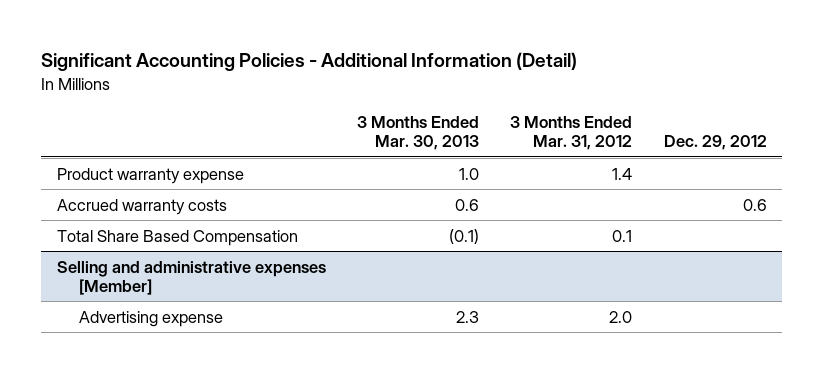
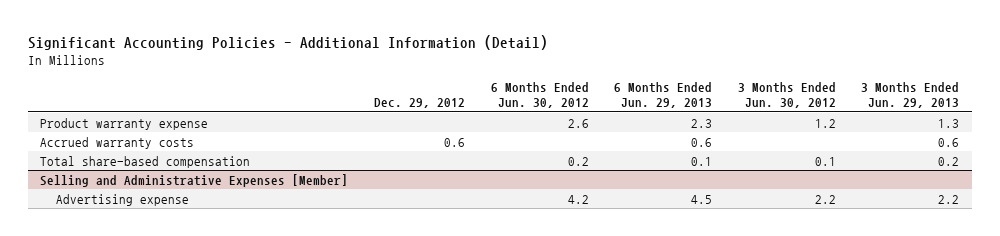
- | 3 Months Ended Mar. 30, 2013 | 3 Months Ended Mar. 31, 2012 | Dec. 29, 2012
+ | Dec. 29, 2012 | 6 Months Ended Jun. 30, 2012 | 6 Months Ended Jun. 29, 2013 | 3 Months Ended Jun. 30, 2012 | 3 Months Ended Jun. 29, 2013
- Total Share Based Compensation | (0.1) | 0.1 |
- Selling and administrative expenses [Member]
+ Total share-based compensation | | 0.2 | 0.1 | 0.1 | 0.2
+ Selling and Administrative Expenses [Member]

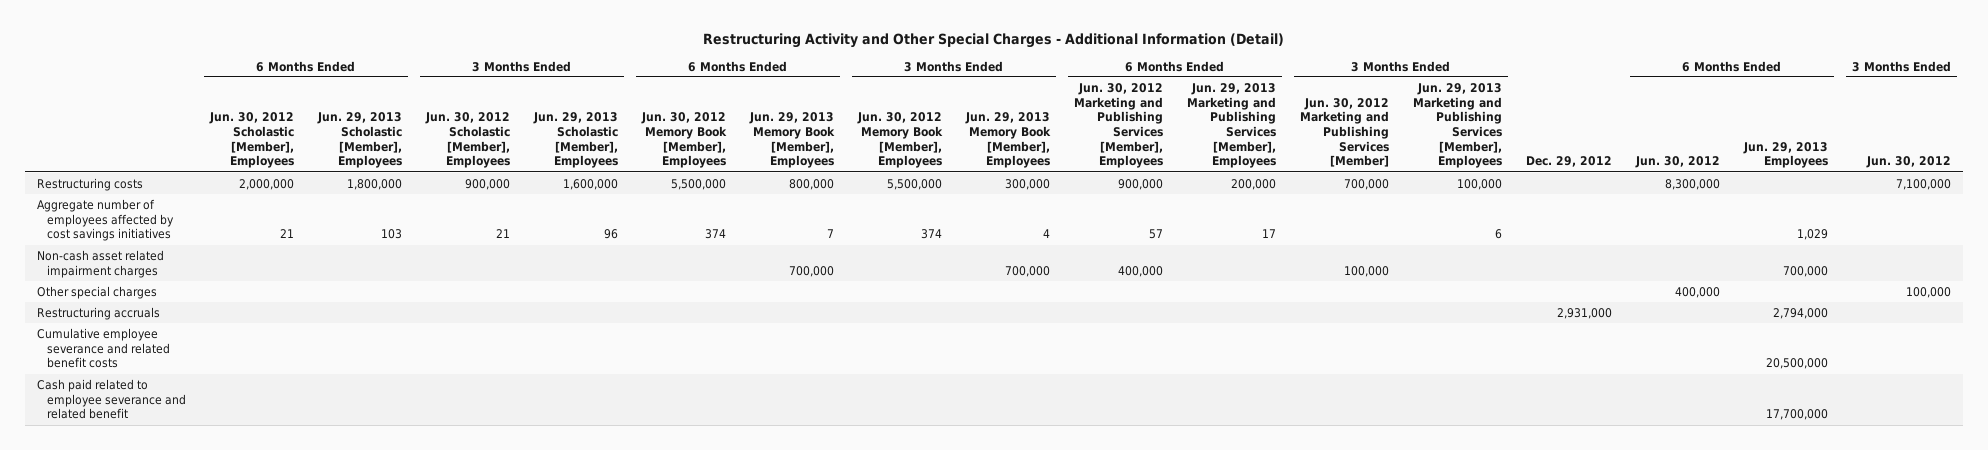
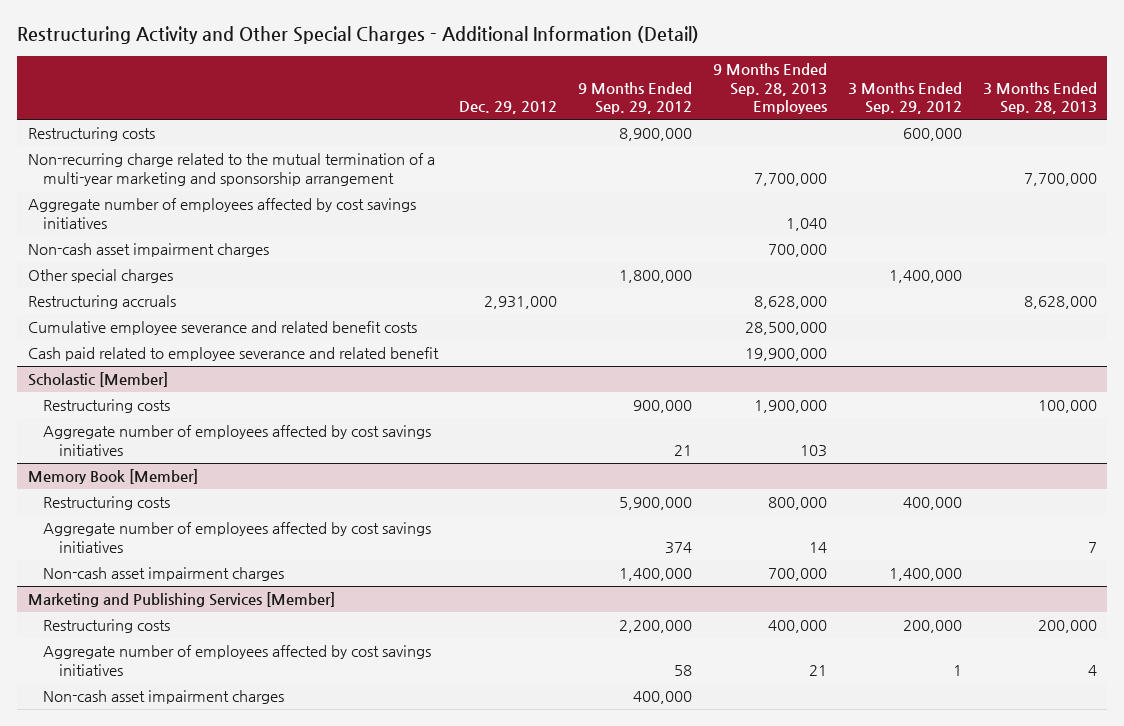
- | 6 Months Ended Jun. 30, 2012 Scholastic [Member], Employees | 6 Months Ended Jun. 29, 2013 Scholastic [Member], Employees | 3 Months Ended Jun. 30, 2012 Scholastic [Member], Employees | 3 Months Ended Jun. 29, 2013 Scholastic [Member], Employees | 6 Months Ended Jun. 30, 2012 Memory Book [Member], Employees | 6 Months Ended Jun. 29, 2013 Memory Book [Member], Employees | 3 Months Ended Jun. 30, 2012 Memory Book [Member], Employees | 3 Months Ended Jun. 29, 2013 Memory Book [Member], Employees | 6 Months Ended Jun. 30, 2012 Marketing and Publishing Services [Member], Employees | 6 Months Ended Jun. 29, 2013 Marketing and Publishing Services [Member], Employees | 3 Months Ended Jun. 30, 2012 Marketing and Publishing Services [Member] | 3 Months Ended Jun. 29, 2013 Marketing and Publishing Services [Member], Employees | Dec. 29, 2012 | 6 Months Ended Jun. 30, 2012 | 6 Months Ended Jun. 29, 2013 Employees | 3 Months Ended Jun. 30, 2012
+ | Dec. 29, 2012 | 9 Months Ended Sep. 29, 2012 | 9 Months Ended Sep. 28, 2013 Employees | 3 Months Ended Sep. 29, 2012 | 3 Months Ended Sep. 28, 2013
+ Non-recurring charge related to the mutual termination of a multi-year marketing and sponsorship arrangement | | | 7,700,000 | | 7,700,000
- Non-cash asset related impairment charges | | | | | | 700,000 | | 700,000 | 400,000 | | 100,000 | | | | 700,000 |
+ Non-cash asset impairment charges | | | 700,000 | |
+ Scholastic [Member]
+ Restructuring costs | | 900,000 | 1,900,000 | | 100,000
+ Aggregate number of employees affected by cost savings initiatives | | 21 | 103 | |
+ Memory Book [Member]
+ Restructuring costs | | 5,900,000 | 800,000 | 400,000 |
+ Aggregate number of employees affected by cost savings initiatives | | 374 | 14 | | 7
+ Non-cash asset impairment charges | | 1,400,000 | 700,000 | 1,400,000 |
+ Marketing and Publishing Services [Member]
+ Restructuring costs | | 2,200,000 | 400,000 | 200,000 | 200,000
+ Aggregate number of employees affected by cost savings initiatives | | 58 | 21 | 1 | 4
+ Non-cash asset impairment charges | | 400,000 | | |

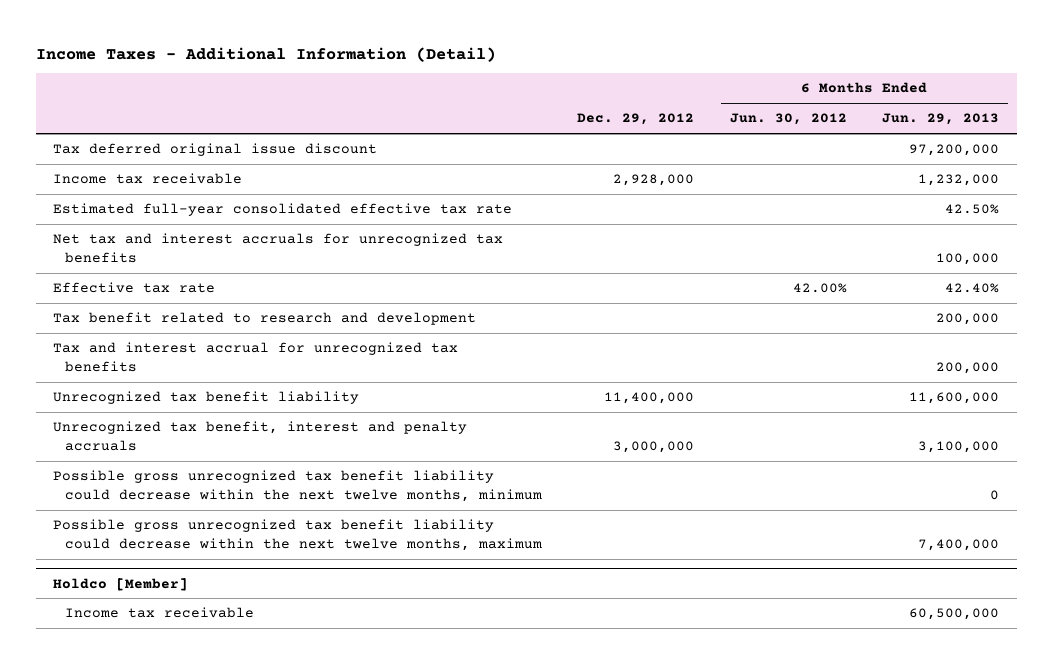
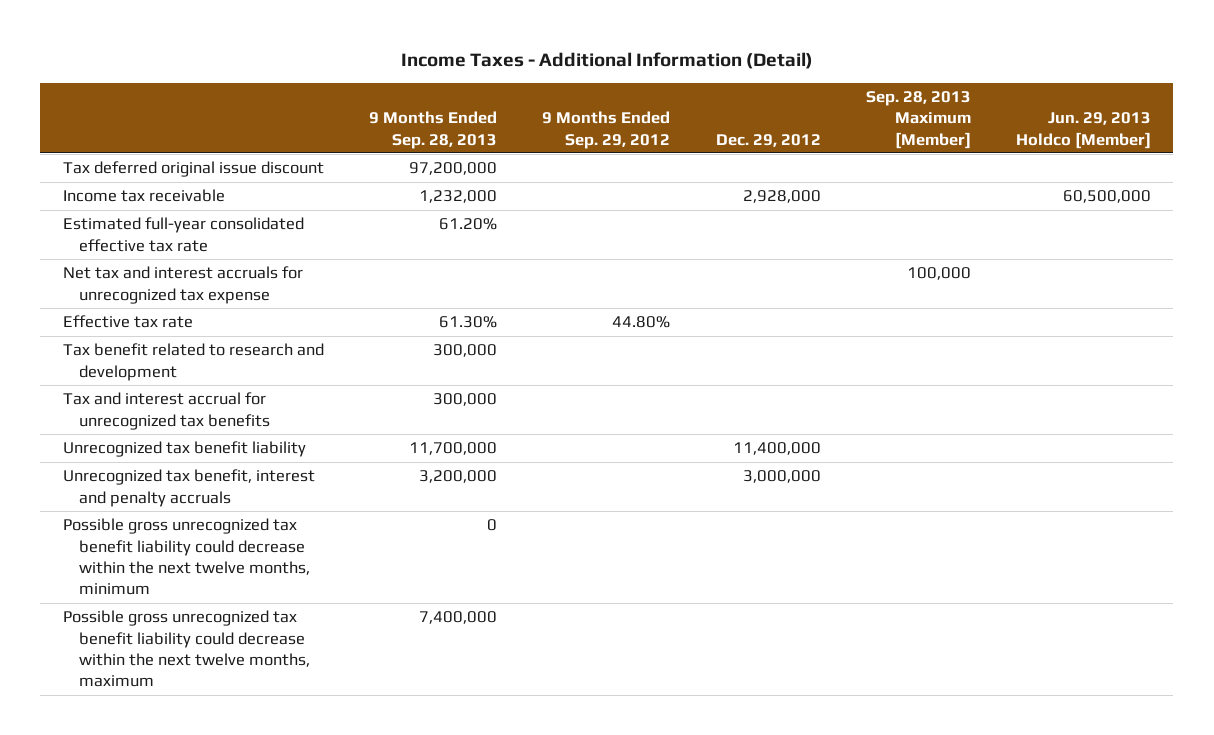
- | Dec. 29, 2012 | 6 Months Ended Jun. 30, 2012 | 6 Months Ended Jun. 29, 2013
+ | 9 Months Ended Sep. 28, 2013 | 9 Months Ended Sep. 29, 2012 | Dec. 29, 2012 | Sep. 28, 2013 Maximum [Member] | Jun. 29, 2013 Holdco [Member]
- Net tax and interest accruals for unrecognized tax benefits | | | 100,000
+ Net tax and interest accruals for unrecognized tax expense | | | | 100,000 |
- Holdco [Member]
- Income tax receivable | | | 60,500,000

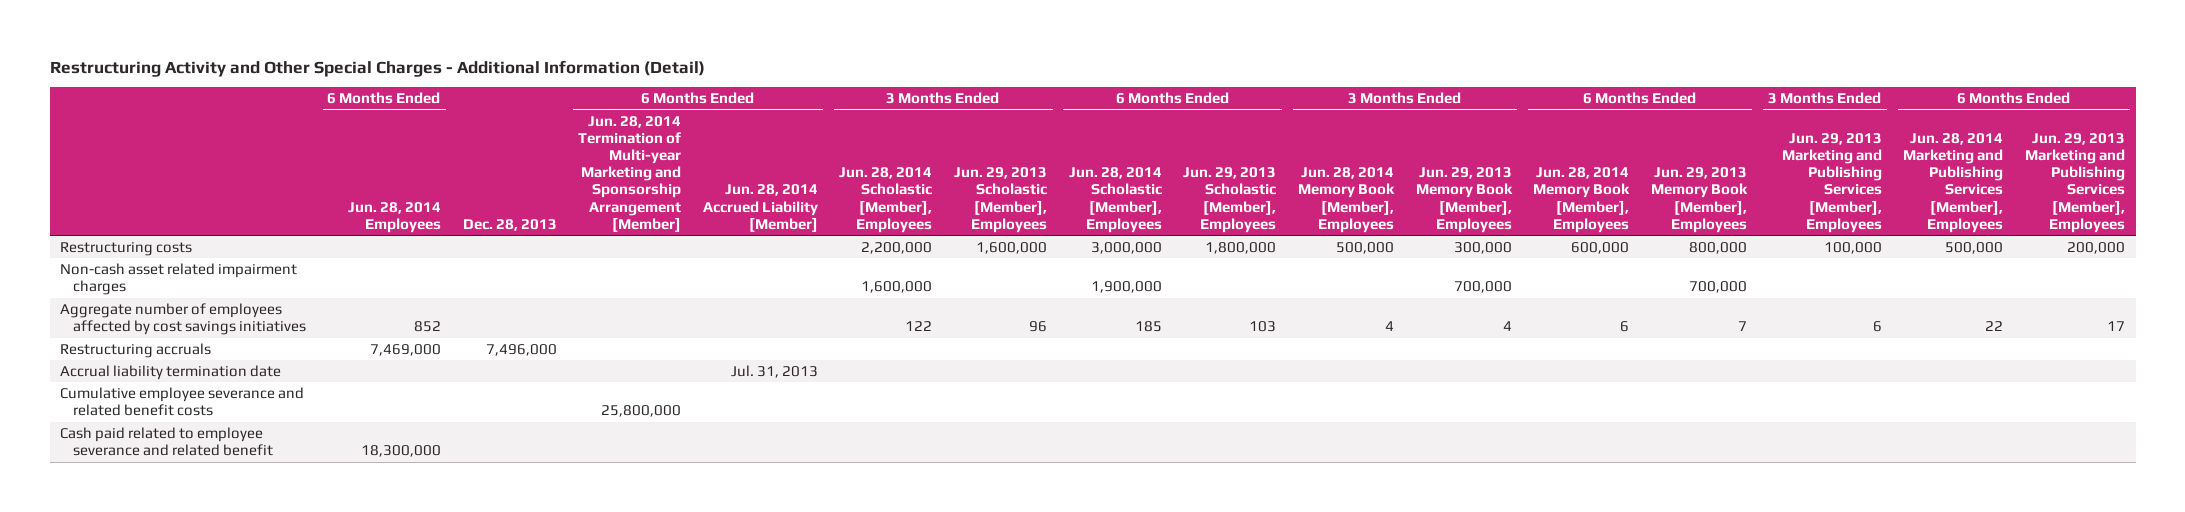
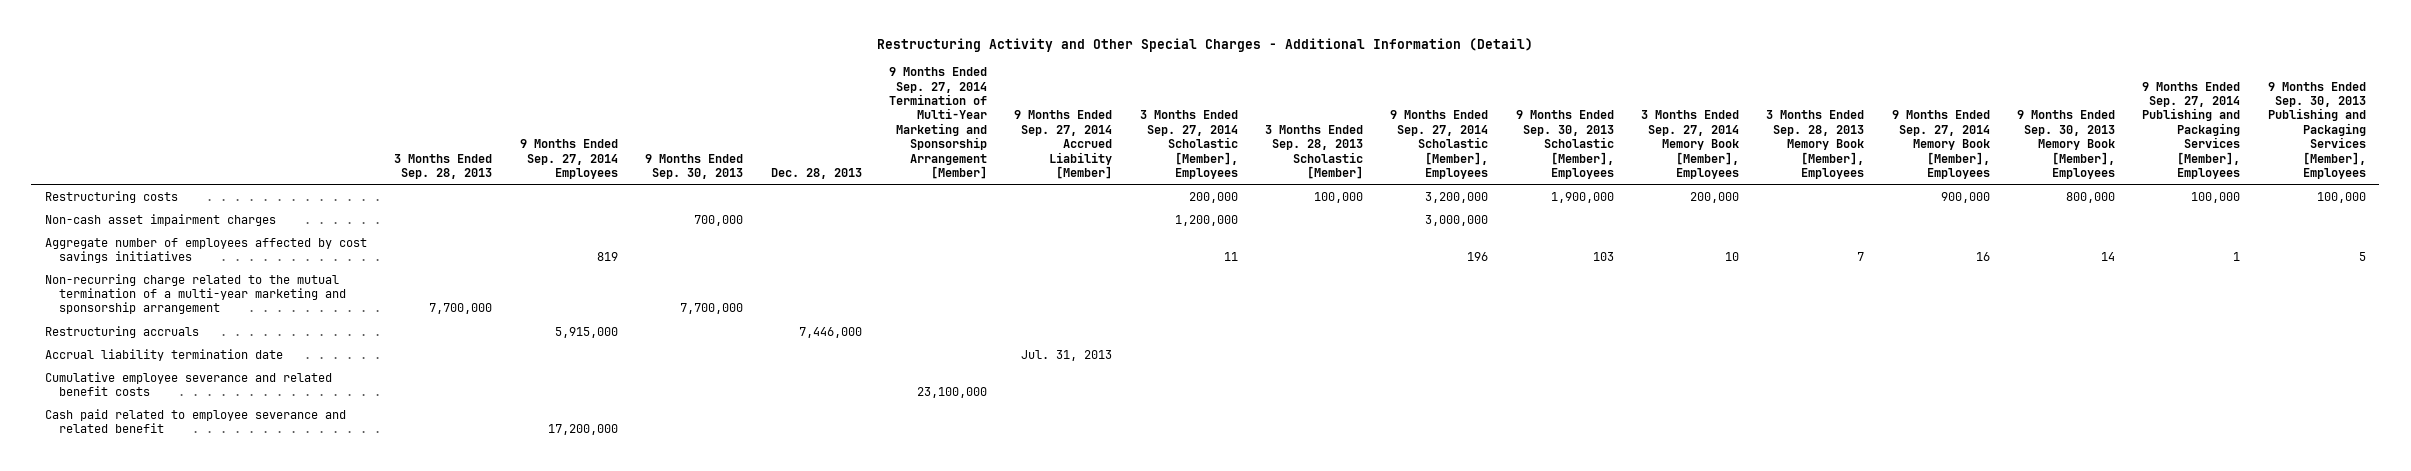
- | 6 Months Ended Jun. 28, 2014 Employees | Dec. 28, 2013 | 6 Months Ended Jun. 28, 2014 Termination of Multi-year Marketing and Sponsorship Arrangement [Member] | 6 Months Ended Jun. 28, 2014 Accrued Liability [Member] | 3 Months Ended Jun. 28, 2014 Scholastic [Member], Employees | 3 Months Ended Jun. 29, 2013 Scholastic [Member], Employees | 6 Months Ended Jun. 28, 2014 Scholastic [Member], Employees | 6 Months Ended Jun. 29, 2013 Scholastic [Member], Employees | 3 Months Ended Jun. 28, 2014 Memory Book [Member], Employees | 3 Months Ended Jun. 29, 2013 Memory Book [Member], Employees | 6 Months Ended Jun. 28, 2014 Memory Book [Member], Employees | 6 Months Ended Jun. 29, 2013 Memory Book [Member], Employees | 3 Months Ended Jun. 29, 2013 Marketing and Publishing Services [Member], Employees | 6 Months Ended Jun. 28, 2014 Marketing and Publishing Services [Member], Employees | 6 Months Ended Jun. 29, 2013 Marketing and Publishing Services [Member], Employees
+ | 3 Months Ended Sep. 28, 2013 | 9 Months Ended Sep. 27, 2014 Employees | 9 Months Ended Sep. 30, 2013 | Dec. 28, 2013 | 9 Months Ended Sep. 27, 2014 Termination of Multi-Year Marketing and Sponsorship Arrangement [Member] | 9 Months Ended Sep. 27, 2014 Accrued Liability [Member] | 3 Months Ended Sep. 27, 2014 Scholastic [Member], Employees | 3 Months Ended Sep. 28, 2013 Scholastic [Member] | 9 Months Ended Sep. 27, 2014 Scholastic [Member], Employees | 9 Months Ended Sep. 30, 2013 Scholastic [Member], Employees | 3 Months Ended Sep. 27, 2014 Memory Book [Member], Employees | 3 Months Ended Sep. 28, 2013 Memory Book [Member], Employees | 9 Months Ended Sep. 27, 2014 Memory Book [Member], Employees | 9 Months Ended Sep. 30, 2013 Memory Book [Member], Employees | 9 Months Ended Sep. 27, 2014 Publishing and Packaging Services [Member], Employees | 9 Months Ended Sep. 30, 2013 Publishing and Packaging Services [Member], Employees
- Non-cash asset related impairment charges | | | | | 1,600,000 | | 1,900,000 | | | 700,000 | | 700,000 | | |
+ Non-cash asset impairment charges | | | 700,000 | | | | 1,200,000 | | 3,000,000 | | | | | | |
- Restructuring accruals | 7,469,000 | 7,496,000 | | | | | | | | | | | | |
+ Non-recurring charge related to the mutual termination of a multi-year marketing and sponsorship arrangement | 7,700,000 | | 7,700,000 | | | | | | | | | | | | |
+ Restructuring accruals | | 5,915,000 | | 7,446,000 | | | | | | | | | | | |

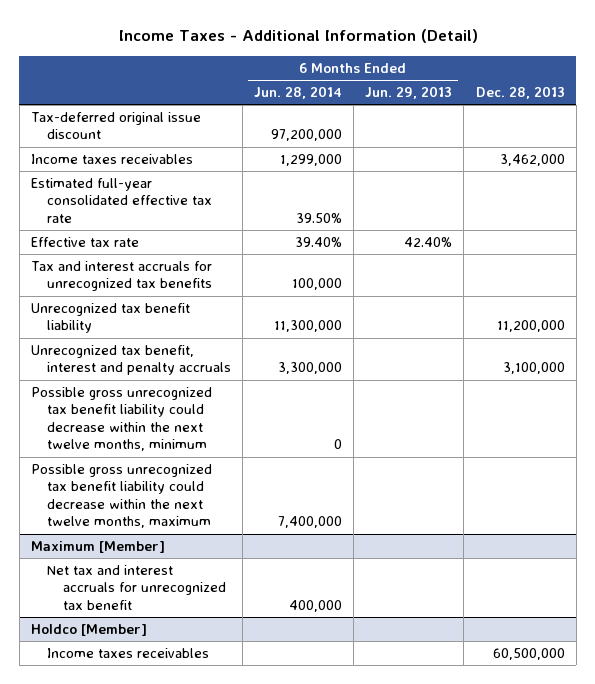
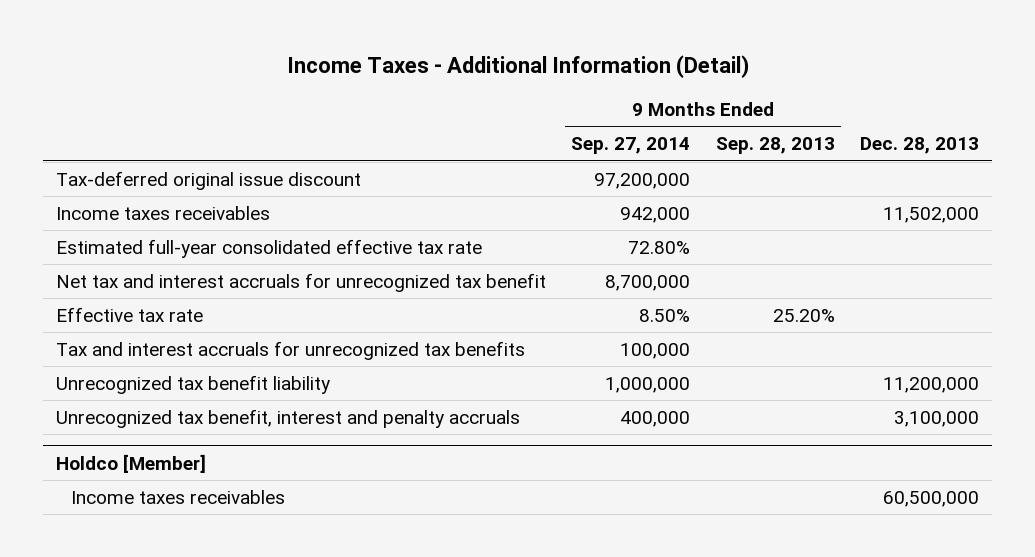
- | 6 Months Ended Jun. 28, 2014 | 6 Months Ended Jun. 29, 2013 | Dec. 28, 2013
+ | 9 Months Ended Sep. 27, 2014 | 9 Months Ended Sep. 28, 2013 | Dec. 28, 2013
- Income taxes receivables | 1,299,000 | | 3,462,000
+ Income taxes receivables | 942,000 | | 11,502,000
+ Net tax and interest accruals for unrecognized tax benefit | 8,700,000 | |
- Possible gross unrecognized tax benefit liability could decrease within the next twelve months, minimum | 0 | |
- Possible gross unrecognized tax benefit liability could decrease within the next twelve months, maximum | 7,400,000 | |
- Maximum [Member]
- Net tax and interest accruals for unrecognized tax benefit | 400,000 | |

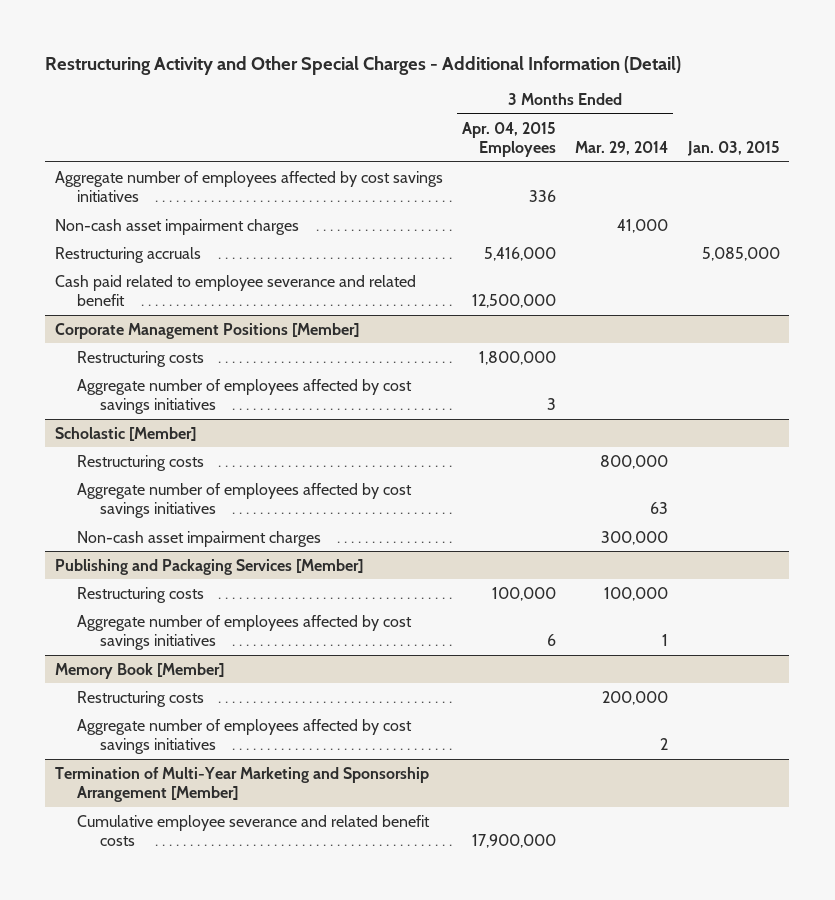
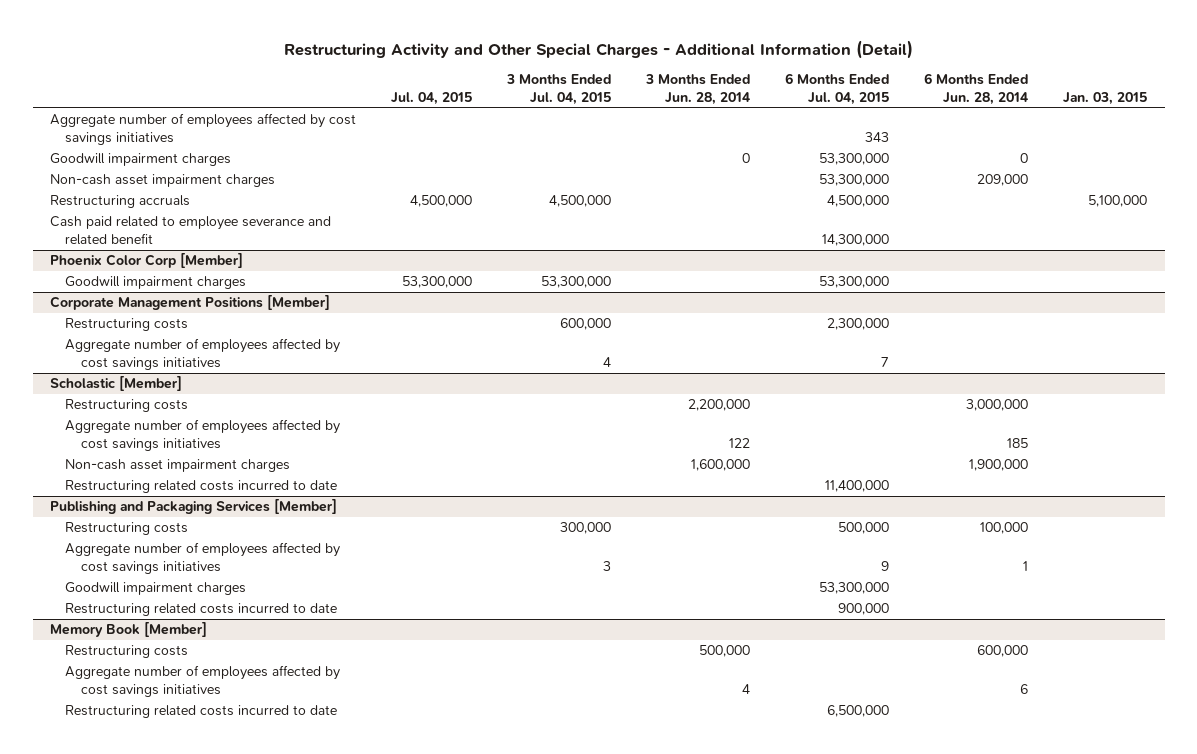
- | 3 Months Ended Apr. 04, 2015 Employees | 3 Months Ended Mar. 29, 2014 | Jan. 03, 2015
+ | Jul. 04, 2015 | 3 Months Ended Jul. 04, 2015 | 3 Months Ended Jun. 28, 2014 | 6 Months Ended Jul. 04, 2015 | 6 Months Ended Jun. 28, 2014 | Jan. 03, 2015
+ Goodwill impairment charges | | | 0 | 53,300,000 | 0 |
- Restructuring accruals | 5,416,000 | | 5,085,000
+ Restructuring accruals | 4,500,000 | 4,500,000 | | 4,500,000 | | 5,100,000
+ Phoenix Color Corp [Member]
+ Goodwill impairment charges | 53,300,000 | 53,300,000 | | 53,300,000 | |
@ Scholastic [Member]
+ Restructuring related costs incurred to date | | | | 11,400,000 | |
@ Publishing and Packaging Services [Member]
+ Goodwill impairment charges | | | | 53,300,000 | |
+ Restructuring related costs incurred to date | | | | 900,000 | |
- Termination of Multi-Year Marketing and Sponsorship Arrangement [Member]
- Cumulative employee severance and related benefit costs | 17,900,000 | |
@ Memory Book [Member]
+ Restructuring related costs incurred to date | | | | 6,500,000 | |

